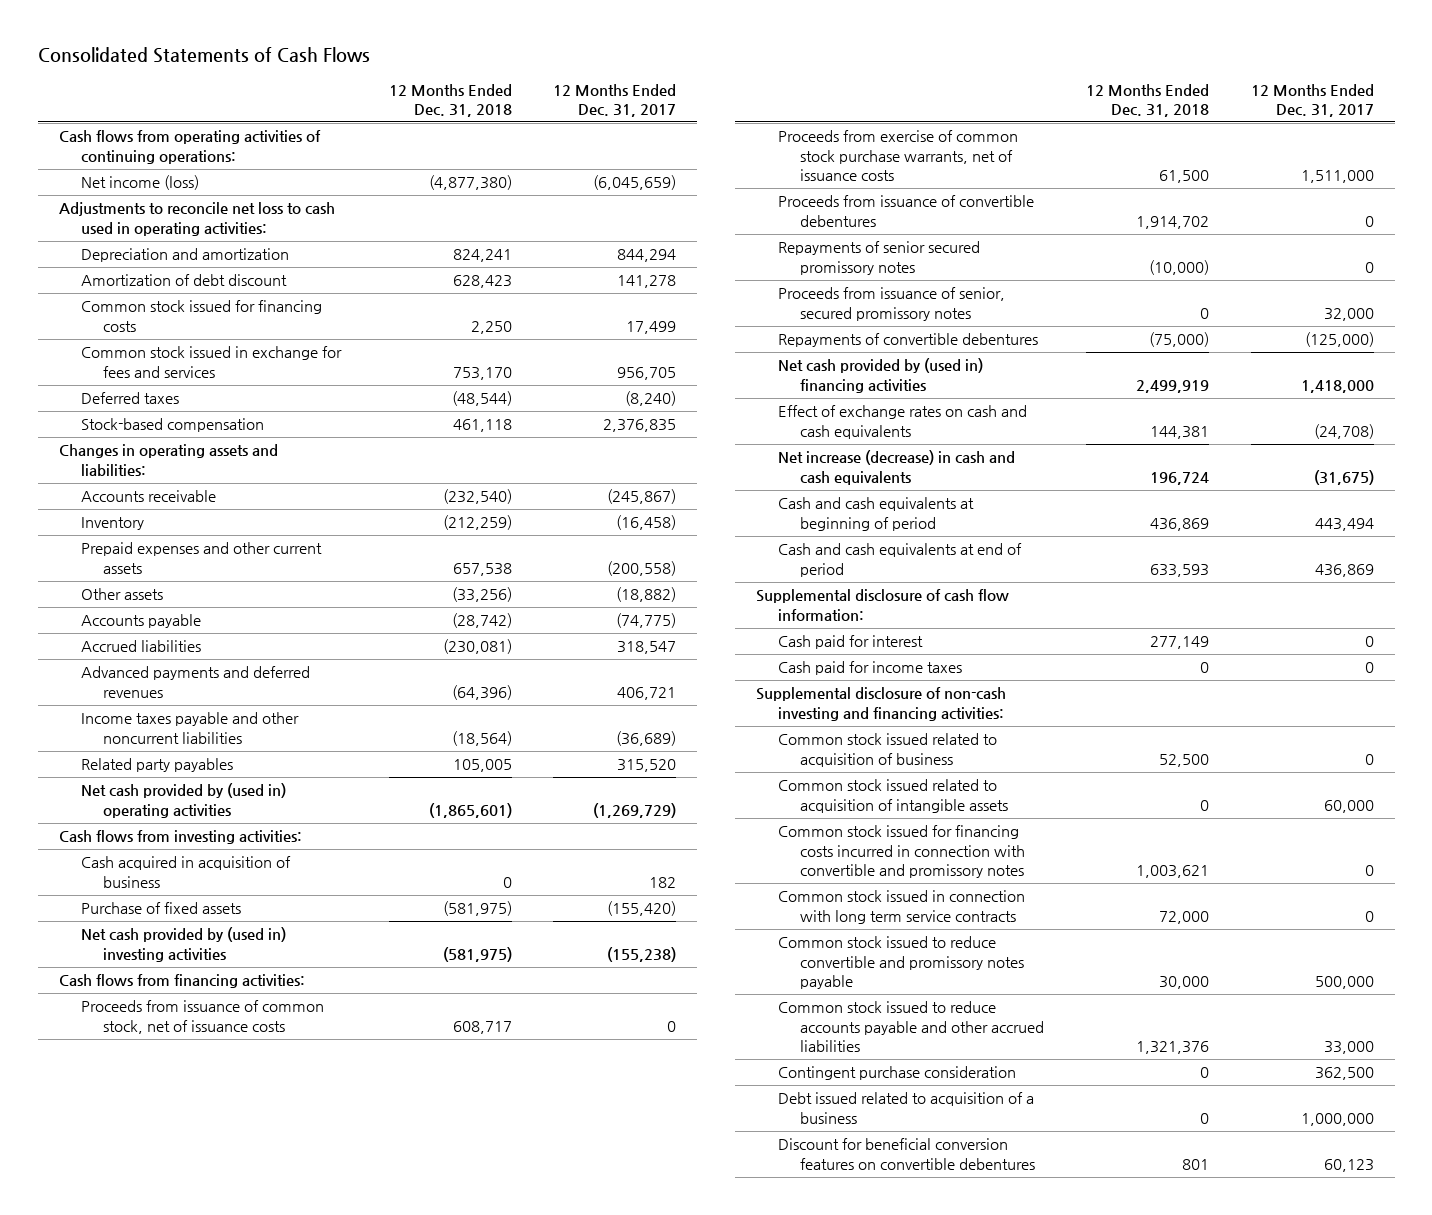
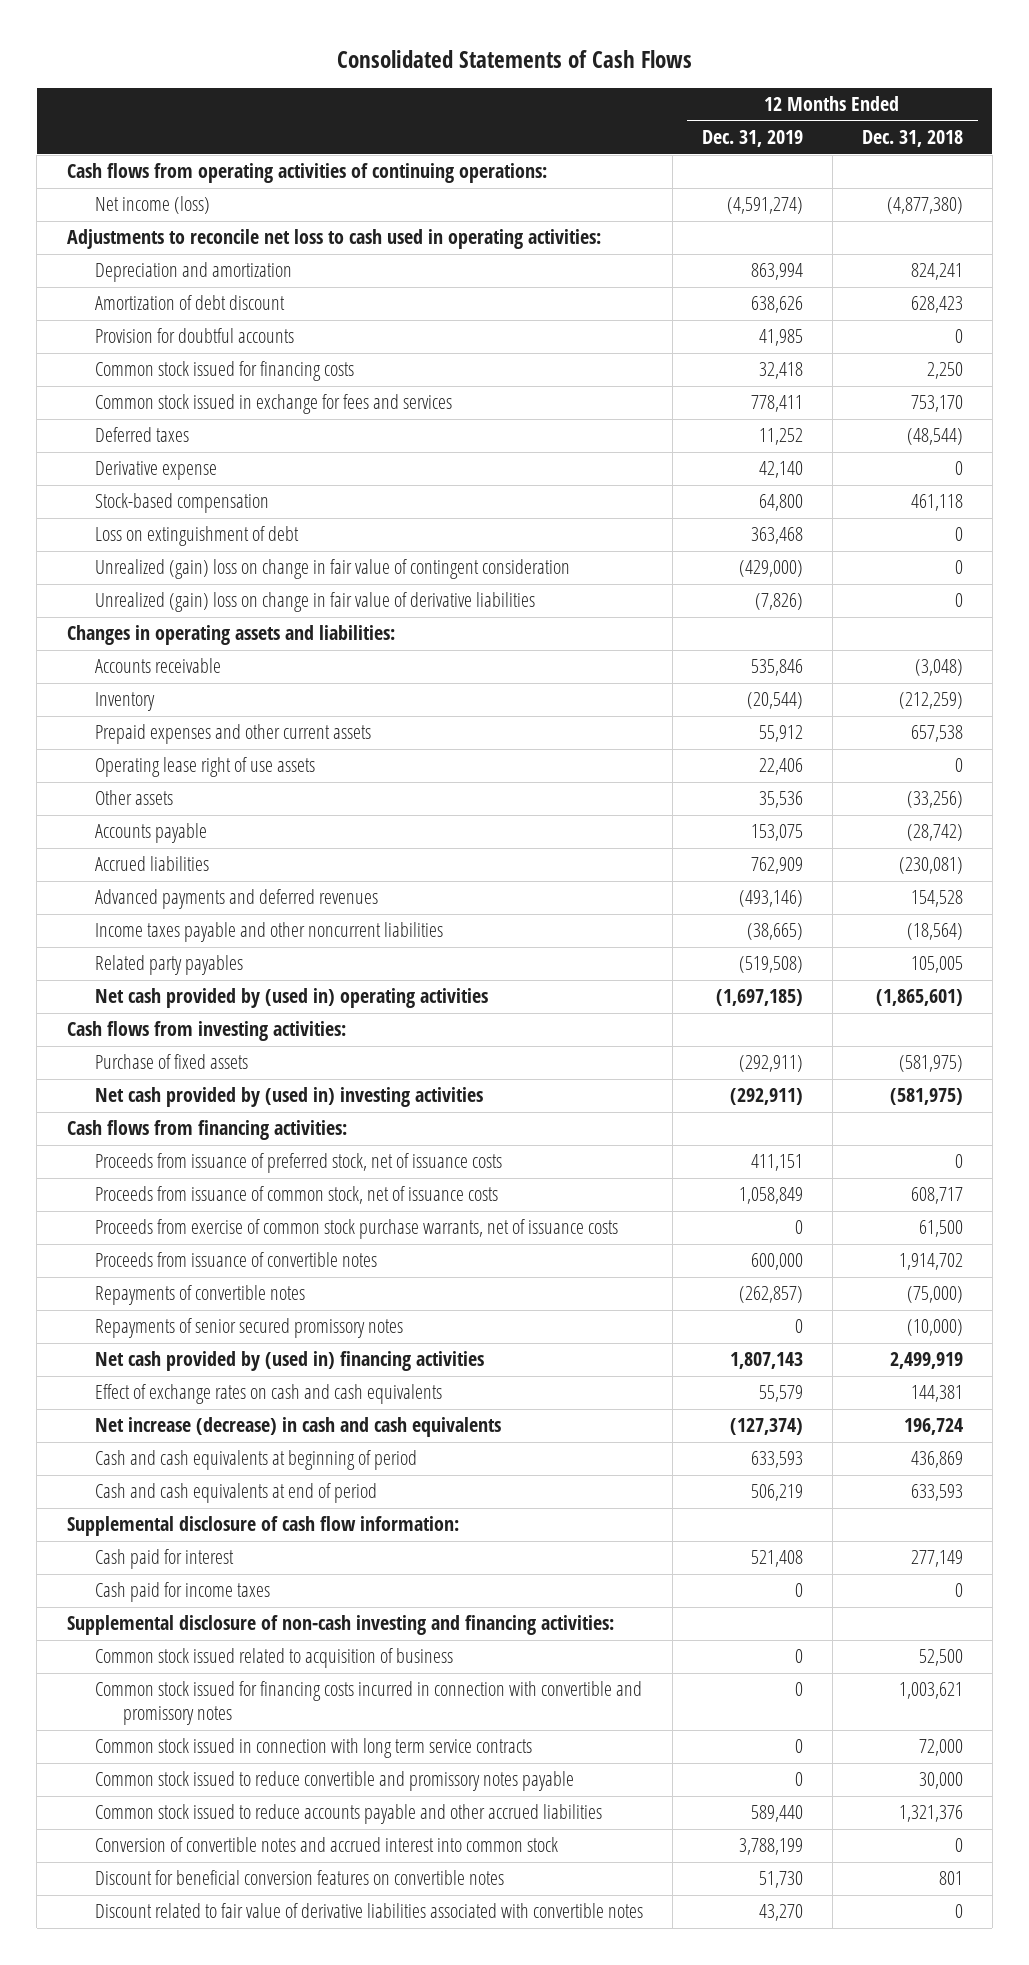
- | 12 Months Ended Dec. 31, 2018 | 12 Months Ended Dec. 31, 2017
+ | 12 Months Ended Dec. 31, 2019 | 12 Months Ended Dec. 31, 2018
+ Provision for doubtful accounts | 41,985 | 0
+ Derivative expense | 42,140 | 0
+ Loss on extinguishment of debt | 363,468 | 0
+ Unrealized (gain) loss on change in fair value of contingent consideration | (429,000) | 0
+ Unrealized (gain) loss on change in fair value of derivative liabilities | (7,826) | 0
- Accounts receivable | (232,540) | (245,867)
+ Accounts receivable | 535,846 | (3,048)
+ Operating lease right of use assets | 22,406 | 0
- Advanced payments and deferred revenues | (64,396) | 406,721
+ Advanced payments and deferred revenues | (493,146) | 154,528
- Cash acquired in acquisition of business | 0 | 182
+ Proceeds from issuance of preferred stock, net of issuance costs | 411,151 | 0
- Proceeds from issuance of convertible debentures | 1,914,702 | 0
+ Proceeds from issuance of convertible notes | 600,000 | 1,914,702
+ Repayments of convertible notes | (262,857) | (75,000)
- Proceeds from issuance of senior, secured promissory notes | 0 | 32,000
- Repayments of convertible debentures | (75,000) | (125,000)
- Common stock issued related to acquisition of intangible assets | 0 | 60,000
- Contingent purchase consideration | 0 | 362,500
- Debt issued related to acquisition of a business | 0 | 1,000,000
- Discount for beneficial conversion features on convertible debentures | 801 | 60,123
+ Conversion of convertible notes and accrued interest into common stock | 3,788,199 | 0
+ Discount for beneficial conversion features on convertible notes | 51,730 | 801
+ Discount related to fair value of derivative liabilities associated with convertible notes | 43,270 | 0

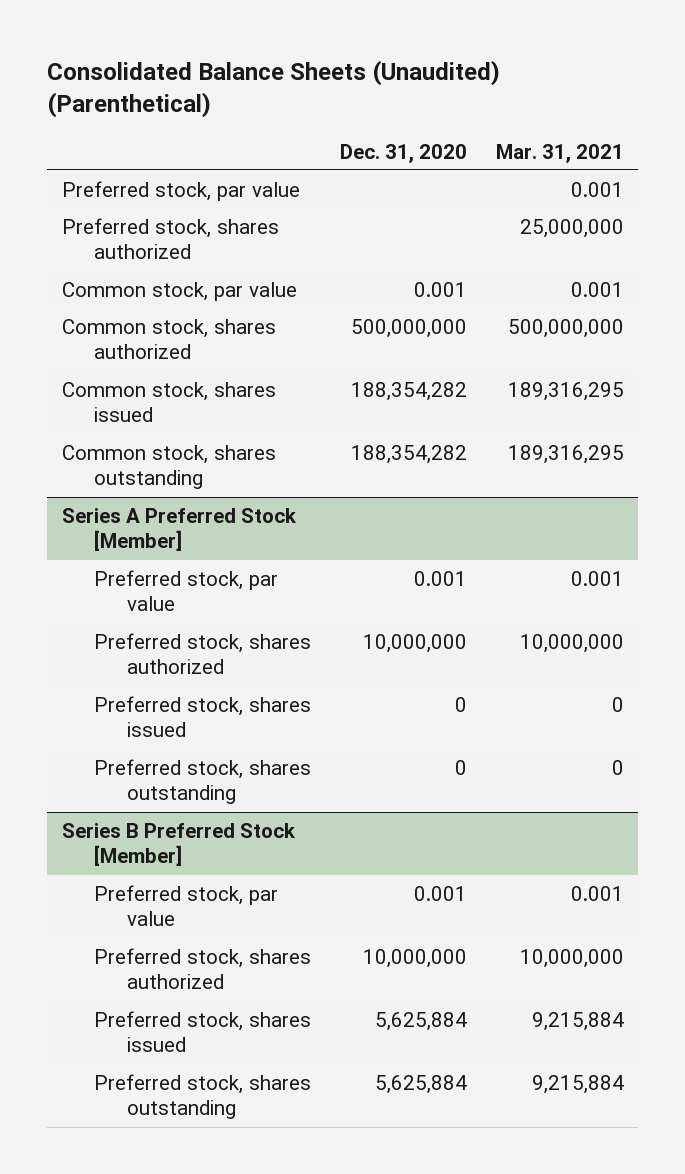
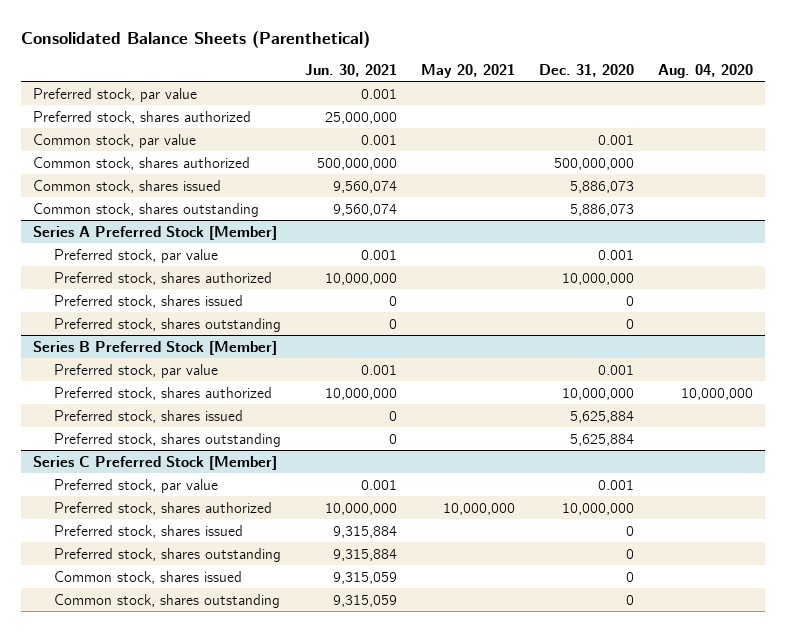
- Consolidated Balance Sheets (Unaudited) (Parenthetical)
+ Consolidated Balance Sheets (Parenthetical)
- | Dec. 31, 2020 | Mar. 31, 2021
+ | Jun. 30, 2021 | May 20, 2021 | Dec. 31, 2020 | Aug. 04, 2020
- Common stock, shares issued | 188,354,282 | 189,316,295
- Common stock, shares outstanding | 188,354,282 | 189,316,295
+ Common stock, shares issued | 9,560,074 | | 5,886,073 |
+ Common stock, shares outstanding | 9,560,074 | | 5,886,073 |
+ Series C Preferred Stock [Member]
+ Preferred stock, par value | 0.001 | | 0.001 |
+ Preferred stock, shares authorized | 10,000,000 | 10,000,000 | 10,000,000 |
+ Preferred stock, shares issued | 9,315,884 | | 0 |
+ Preferred stock, shares outstanding | 9,315,884 | | 0 |
+ Common stock, shares issued | 9,315,059 | | 0 |
+ Common stock, shares outstanding | 9,315,059 | | 0 |

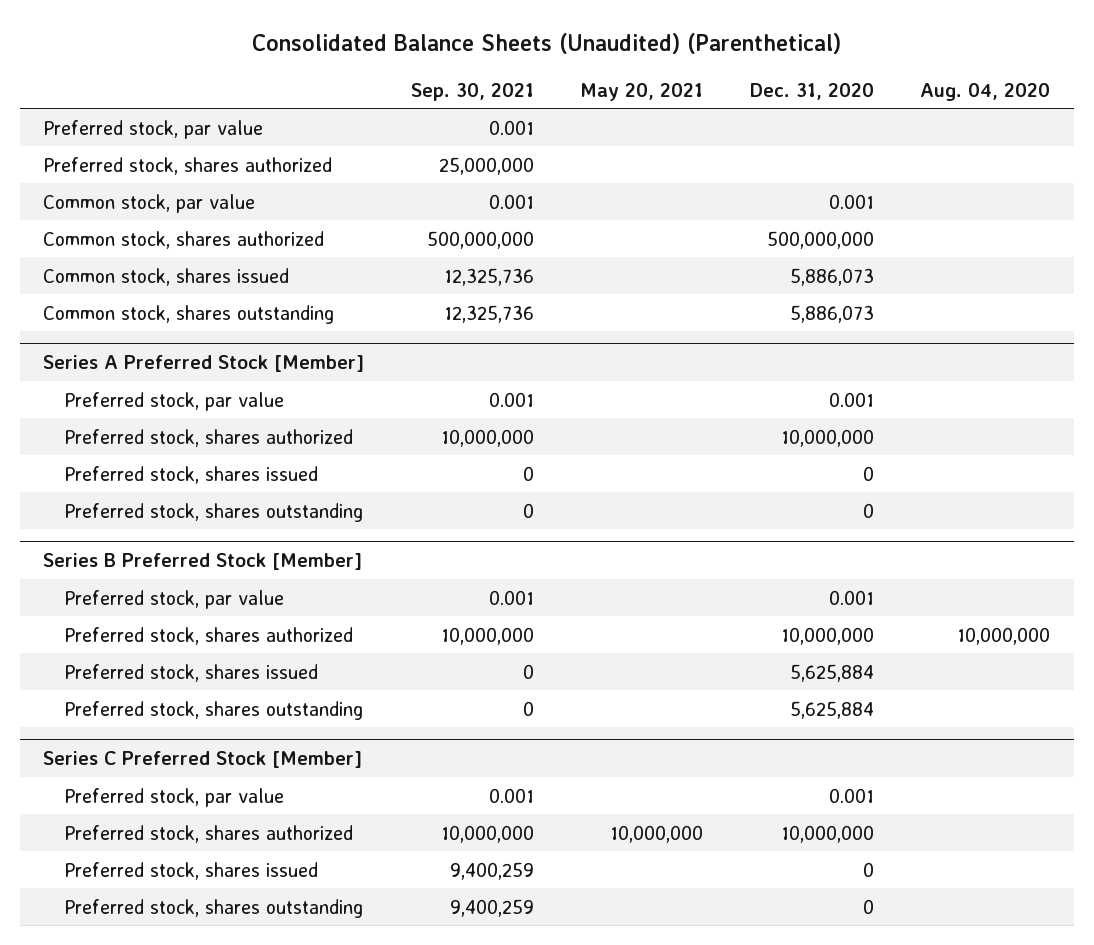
- Consolidated Balance Sheets (Parenthetical)
+ Consolidated Balance Sheets (Unaudited) (Parenthetical)
- | Jun. 30, 2021 | May 20, 2021 | Dec. 31, 2020 | Aug. 04, 2020
+ | Sep. 30, 2021 | May 20, 2021 | Dec. 31, 2020 | Aug. 04, 2020
@ Series C Preferred Stock [Member]
- Common stock, shares issued | 9,315,059 | | 0 |
- Common stock, shares outstanding | 9,315,059 | | 0 |

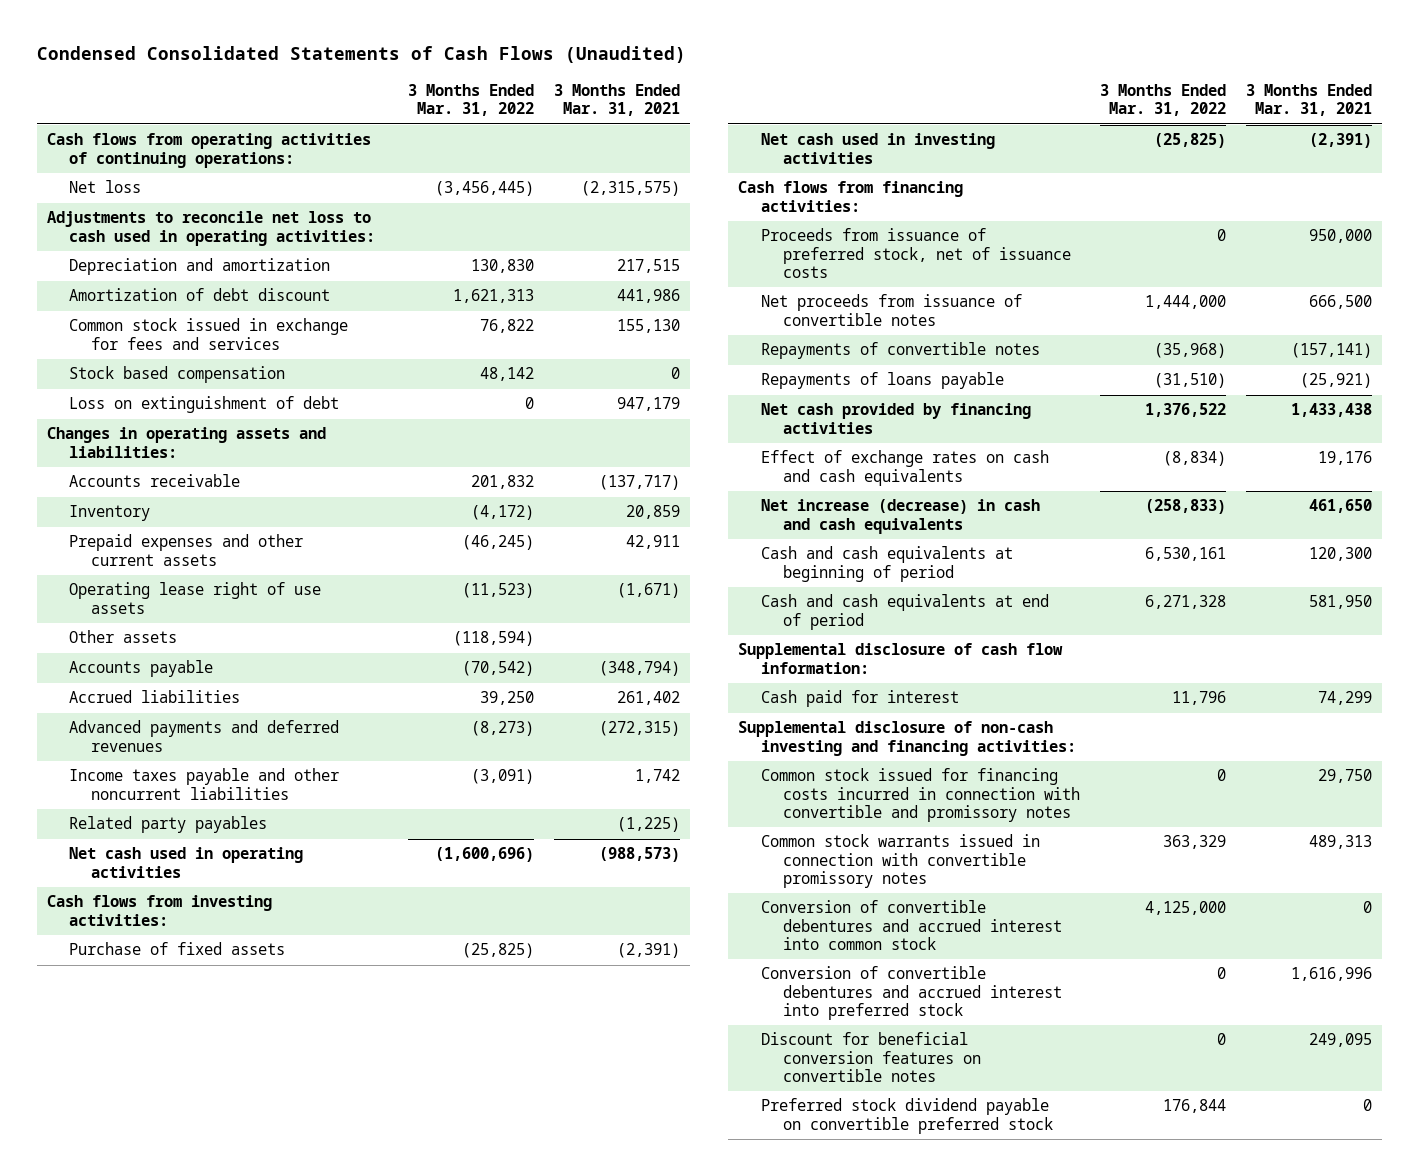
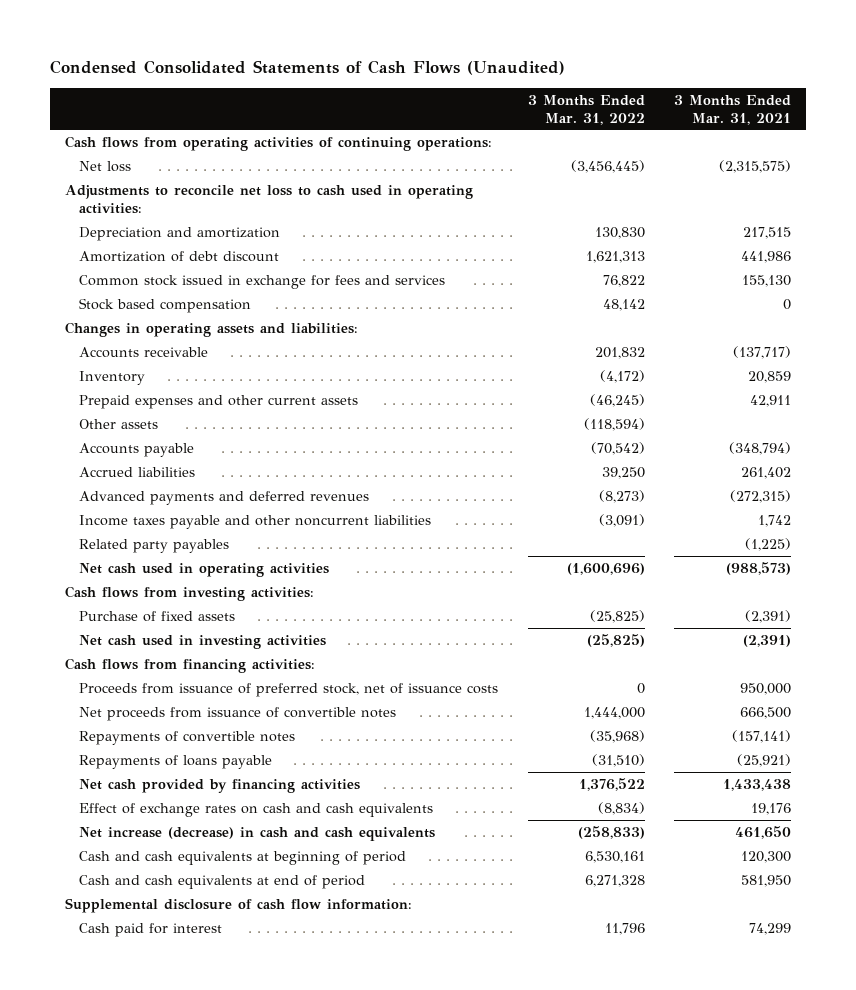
- Loss on extinguishment of debt | 0 | 947,179
- Operating lease right of use assets | (11,523) | (1,671)
- Supplemental disclosure of non-cash investing and financing activities:
- Common stock issued for financing costs incurred in connection with convertible and promissory notes | 0 | 29,750
- Common stock warrants issued in connection with convertible promissory notes | 363,329 | 489,313
- Conversion of convertible debentures and accrued interest into common stock | 4,125,000 | 0
- Conversion of convertible debentures and accrued interest into preferred stock | 0 | 1,616,996
- Discount for beneficial conversion features on convertible notes | 0 | 249,095
- Preferred stock dividend payable on convertible preferred stock | 176,844 | 0

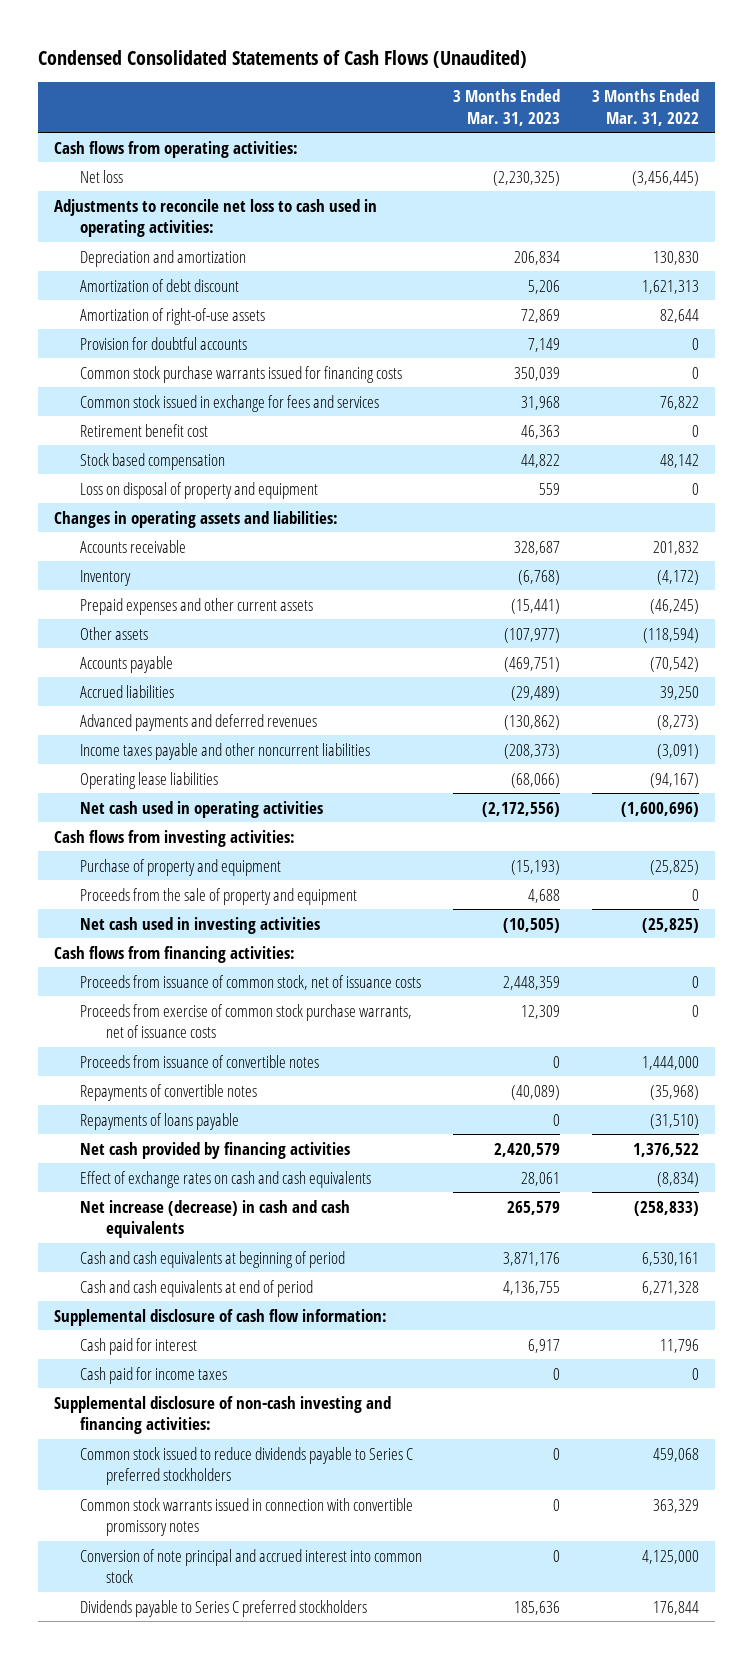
- | 3 Months Ended Mar. 31, 2022 | 3 Months Ended Mar. 31, 2021
+ | 3 Months Ended Mar. 31, 2023 | 3 Months Ended Mar. 31, 2022
- Cash flows from operating activities of continuing operations:
+ Cash flows from operating activities:
+ Amortization of right-of-use assets | 72,869 | 82,644
+ Provision for doubtful accounts | 7,149 | 0
+ Common stock purchase warrants issued for financing costs | 350,039 | 0
+ Retirement benefit cost | 46,363 | 0
+ Loss on disposal of property and equipment | 559 | 0
- Related party payables | | (1,225)
+ Operating lease liabilities | (68,066) | (94,167)
- Purchase of fixed assets | (25,825) | (2,391)
+ Purchase of property and equipment | (15,193) | (25,825)
+ Proceeds from the sale of property and equipment | 4,688 | 0
- Proceeds from issuance of preferred stock, net of issuance costs | 0 | 950,000
- Net proceeds from issuance of convertible notes | 1,444,000 | 666,500
+ Proceeds from issuance of common stock, net of issuance costs | 2,448,359 | 0
+ Proceeds from exercise of common stock purchase warrants, net of issuance costs | 12,309 | 0
+ Proceeds from issuance of convertible notes | 0 | 1,444,000
+ Cash paid for income taxes | 0 | 0
+ Supplemental disclosure of non-cash investing and financing activities:
+ Common stock issued to reduce dividends payable to Series C preferred stockholders | 0 | 459,068
+ Common stock warrants issued in connection with convertible promissory notes | 0 | 363,329
+ Conversion of note principal and accrued interest into common stock | 0 | 4,125,000
+ Dividends payable to Series C preferred stockholders | 185,636 | 176,844

